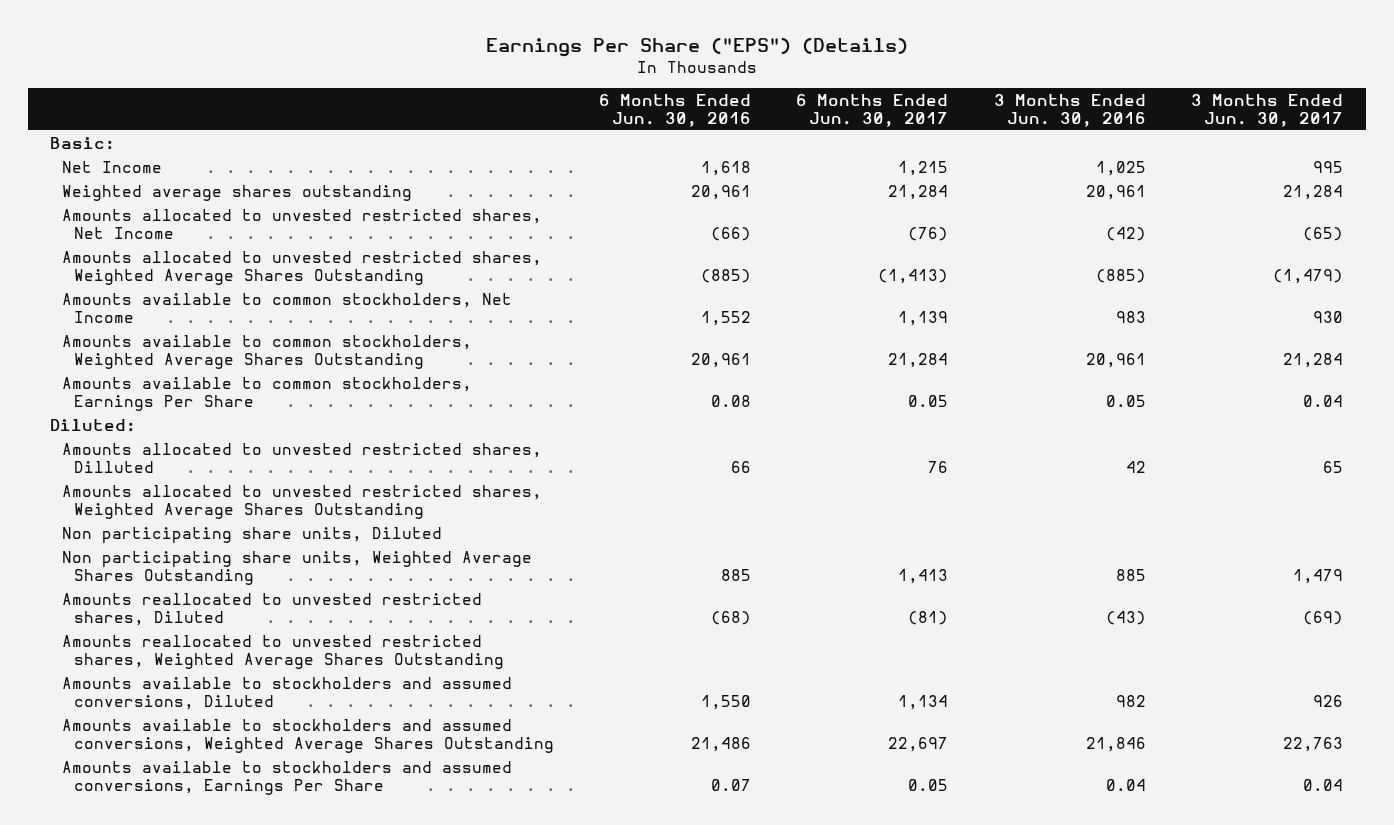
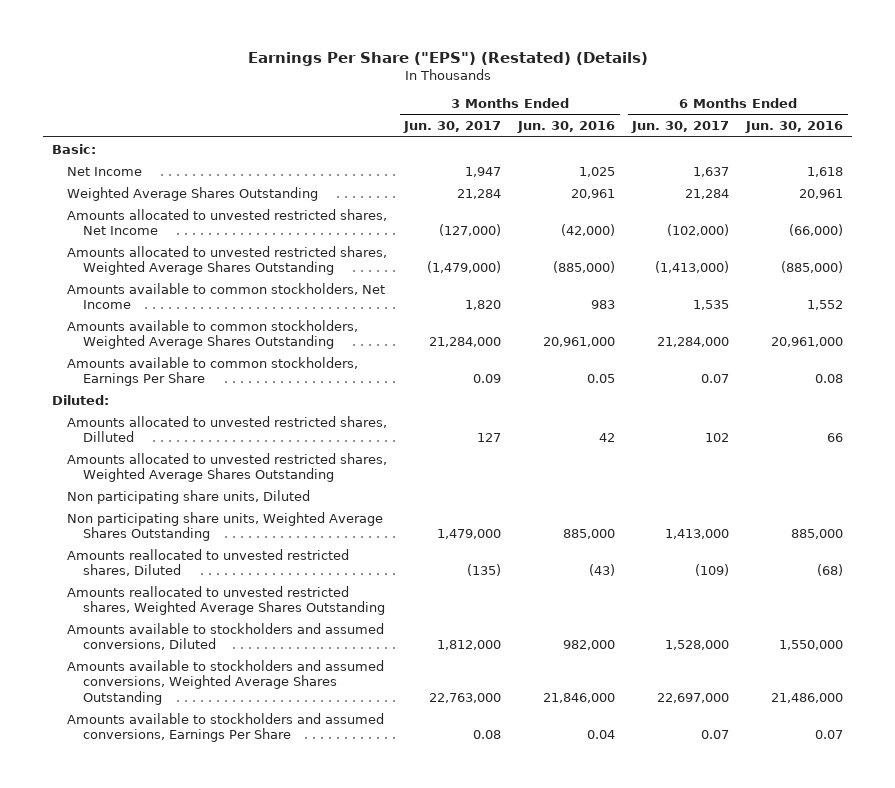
- Earnings Per Share ("EPS") (Details)
+ Earnings Per Share ("EPS") (Restated) (Details)
- | 6 Months Ended Jun. 30, 2016 | 6 Months Ended Jun. 30, 2017 | 3 Months Ended Jun. 30, 2016 | 3 Months Ended Jun. 30, 2017
+ | 3 Months Ended Jun. 30, 2017 | 3 Months Ended Jun. 30, 2016 | 6 Months Ended Jun. 30, 2017 | 6 Months Ended Jun. 30, 2016
- Net Income | 1,618 | 1,215 | 1,025 | 995
- Weighted average shares outstanding | 20,961 | 21,284 | 20,961 | 21,284
- Amounts allocated to unvested restricted shares, Net Income | (66) | (76) | (42) | (65)
- Amounts allocated to unvested restricted shares, Weighted Average Shares Outstanding | (885) | (1,413) | (885) | (1,479)
- Amounts available to common stockholders, Net Income | 1,552 | 1,139 | 983 | 930
- Amounts available to common stockholders, Weighted Average Shares Outstanding | 20,961 | 21,284 | 20,961 | 21,284
- Amounts available to common stockholders, Earnings Per Share | 0.08 | 0.05 | 0.05 | 0.04
+ Net Income | 1,947 | 1,025 | 1,637 | 1,618
+ Weighted Average Shares Outstanding | 21,284 | 20,961 | 21,284 | 20,961
+ Amounts allocated to unvested restricted shares, Net Income | (127,000) | (42,000) | (102,000) | (66,000)
+ Amounts allocated to unvested restricted shares, Weighted Average Shares Outstanding | (1,479,000) | (885,000) | (1,413,000) | (885,000)
+ Amounts available to common stockholders, Net Income | 1,820 | 983 | 1,535 | 1,552
+ Amounts available to common stockholders, Weighted Average Shares Outstanding | 21,284,000 | 20,961,000 | 21,284,000 | 20,961,000
+ Amounts available to common stockholders, Earnings Per Share | 0.09 | 0.05 | 0.07 | 0.08
- Amounts allocated to unvested restricted shares, Dilluted | 66 | 76 | 42 | 65
+ Amounts allocated to unvested restricted shares, Dilluted | 127 | 42 | 102 | 66
- Non participating share units, Weighted Average Shares Outstanding | 885 | 1,413 | 885 | 1,479
- Amounts reallocated to unvested restricted shares, Diluted | (68) | (81) | (43) | (69)
+ Non participating share units, Weighted Average Shares Outstanding | 1,479,000 | 885,000 | 1,413,000 | 885,000
+ Amounts reallocated to unvested restricted shares, Diluted | (135) | (43) | (109) | (68)
- Amounts available to stockholders and assumed conversions, Diluted | 1,550 | 1,134 | 982 | 926
- Amounts available to stockholders and assumed conversions, Weighted Average Shares Outstanding | 21,486 | 22,697 | 21,846 | 22,763
- Amounts available to stockholders and assumed conversions, Earnings Per Share | 0.07 | 0.05 | 0.04 | 0.04
+ Amounts available to stockholders and assumed conversions, Diluted | 1,812,000 | 982,000 | 1,528,000 | 1,550,000
+ Amounts available to stockholders and assumed conversions, Weighted Average Shares Outstanding | 22,763,000 | 21,846,000 | 22,697,000 | 21,486,000
+ Amounts available to stockholders and assumed conversions, Earnings Per Share | 0.08 | 0.04 | 0.07 | 0.07

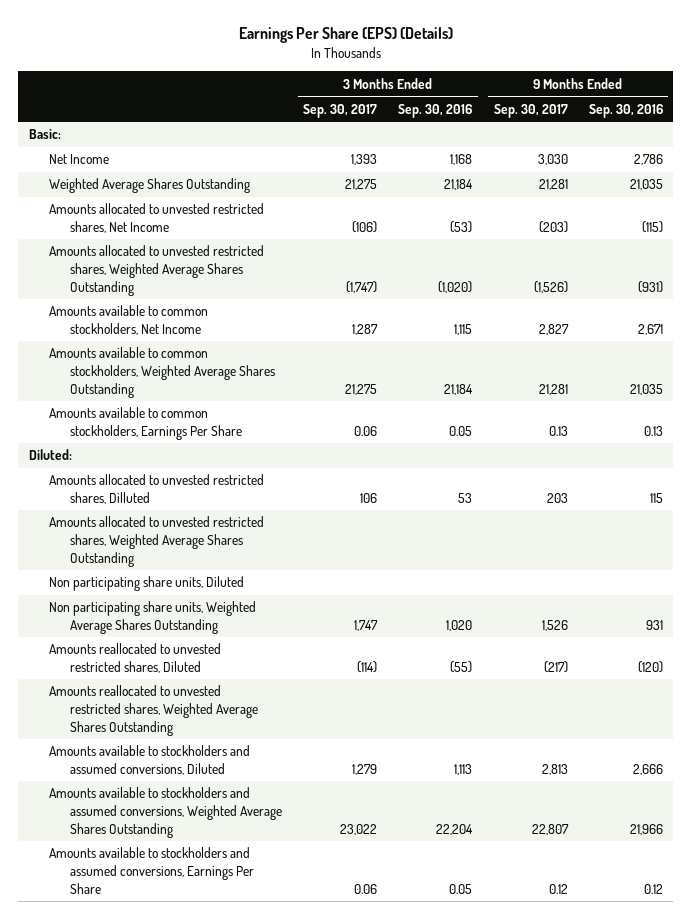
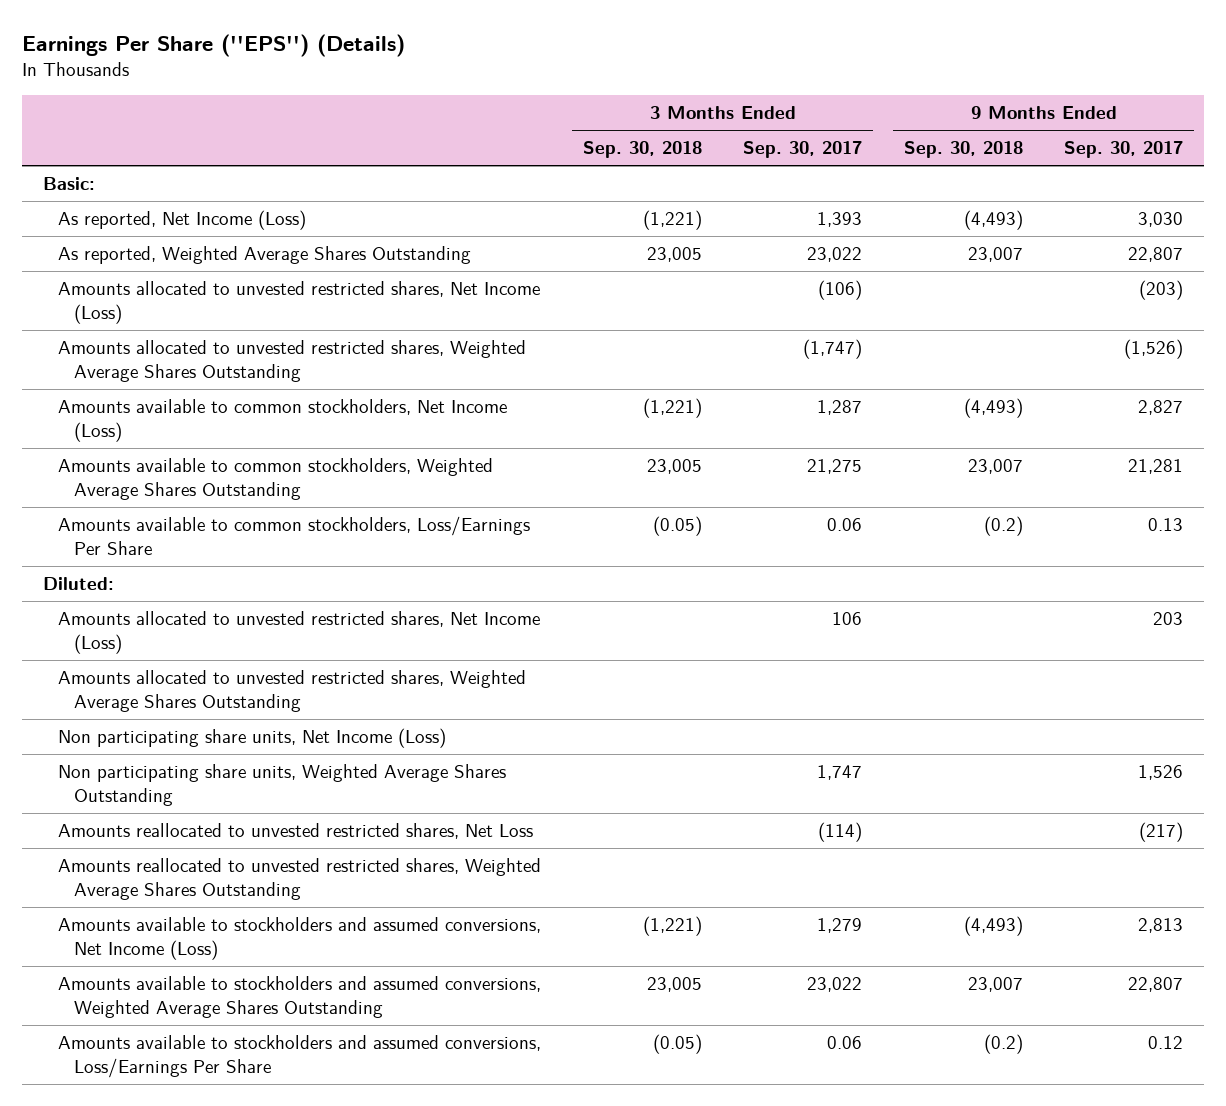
- Earnings Per Share (EPS) (Details)
+ Earnings Per Share (''EPS'') (Details)
- | 3 Months Ended Sep. 30, 2017 | 3 Months Ended Sep. 30, 2016 | 9 Months Ended Sep. 30, 2017 | 9 Months Ended Sep. 30, 2016
+ | 3 Months Ended Sep. 30, 2018 | 3 Months Ended Sep. 30, 2017 | 9 Months Ended Sep. 30, 2018 | 9 Months Ended Sep. 30, 2017
- Net Income | 1,393 | 1,168 | 3,030 | 2,786
- Weighted Average Shares Outstanding | 21,275 | 21,184 | 21,281 | 21,035
- Amounts allocated to unvested restricted shares, Net Income | (106) | (53) | (203) | (115)
+ As reported, Net Income (Loss) | (1,221) | 1,393 | (4,493) | 3,030
+ As reported, Weighted Average Shares Outstanding | 23,005 | 23,022 | 23,007 | 22,807
+ Amounts allocated to unvested restricted shares, Net Income (Loss) | | (106) | | (203)
- Amounts available to common stockholders, Net Income | 1,287 | 1,115 | 2,827 | 2,671
+ Amounts available to common stockholders, Net Income (Loss) | (1,221) | 1,287 | (4,493) | 2,827
- Amounts available to common stockholders, Earnings Per Share | 0.06 | 0.05 | 0.13 | 0.13
+ Amounts available to common stockholders, Loss/Earnings Per Share | (0.05) | 0.06 | (0.2) | 0.13
- Amounts allocated to unvested restricted shares, Dilluted | 106 | 53 | 203 | 115
+ Amounts allocated to unvested restricted shares, Net Income (Loss) | | 106 | | 203
- Non participating share units, Diluted
+ Non participating share units, Net Income (Loss)
- Amounts reallocated to unvested restricted shares, Diluted | (114) | (55) | (217) | (120)
+ Amounts reallocated to unvested restricted shares, Net Loss | | (114) | | (217)
- Amounts available to stockholders and assumed conversions, Diluted | 1,279 | 1,113 | 2,813 | 2,666
+ Amounts available to stockholders and assumed conversions, Net Income (Loss) | (1,221) | 1,279 | (4,493) | 2,813
- Amounts available to stockholders and assumed conversions, Earnings Per Share | 0.06 | 0.05 | 0.12 | 0.12
+ Amounts available to stockholders and assumed conversions, Loss/Earnings Per Share | (0.05) | 0.06 | (0.2) | 0.12

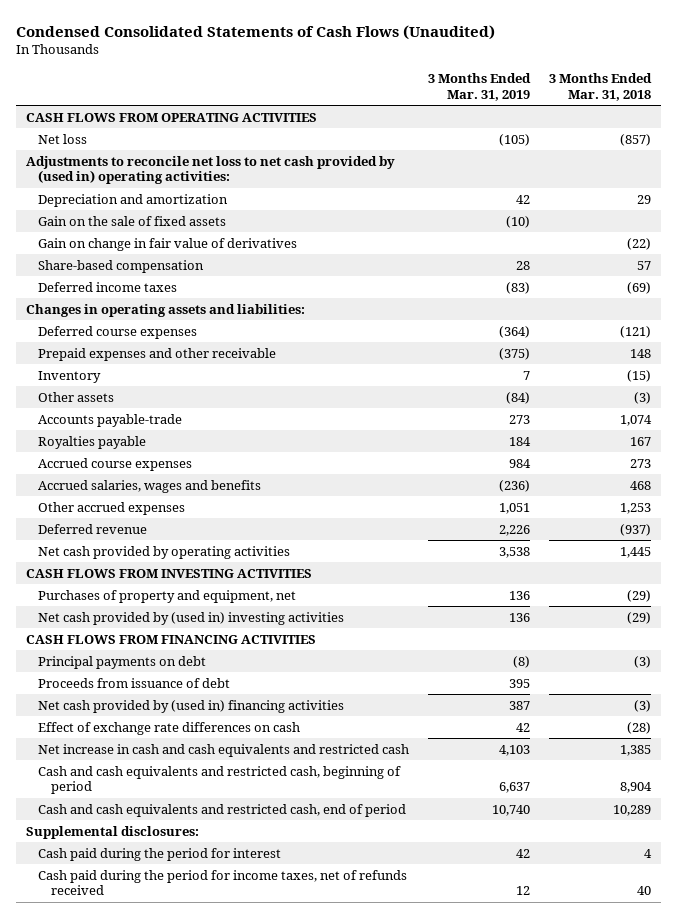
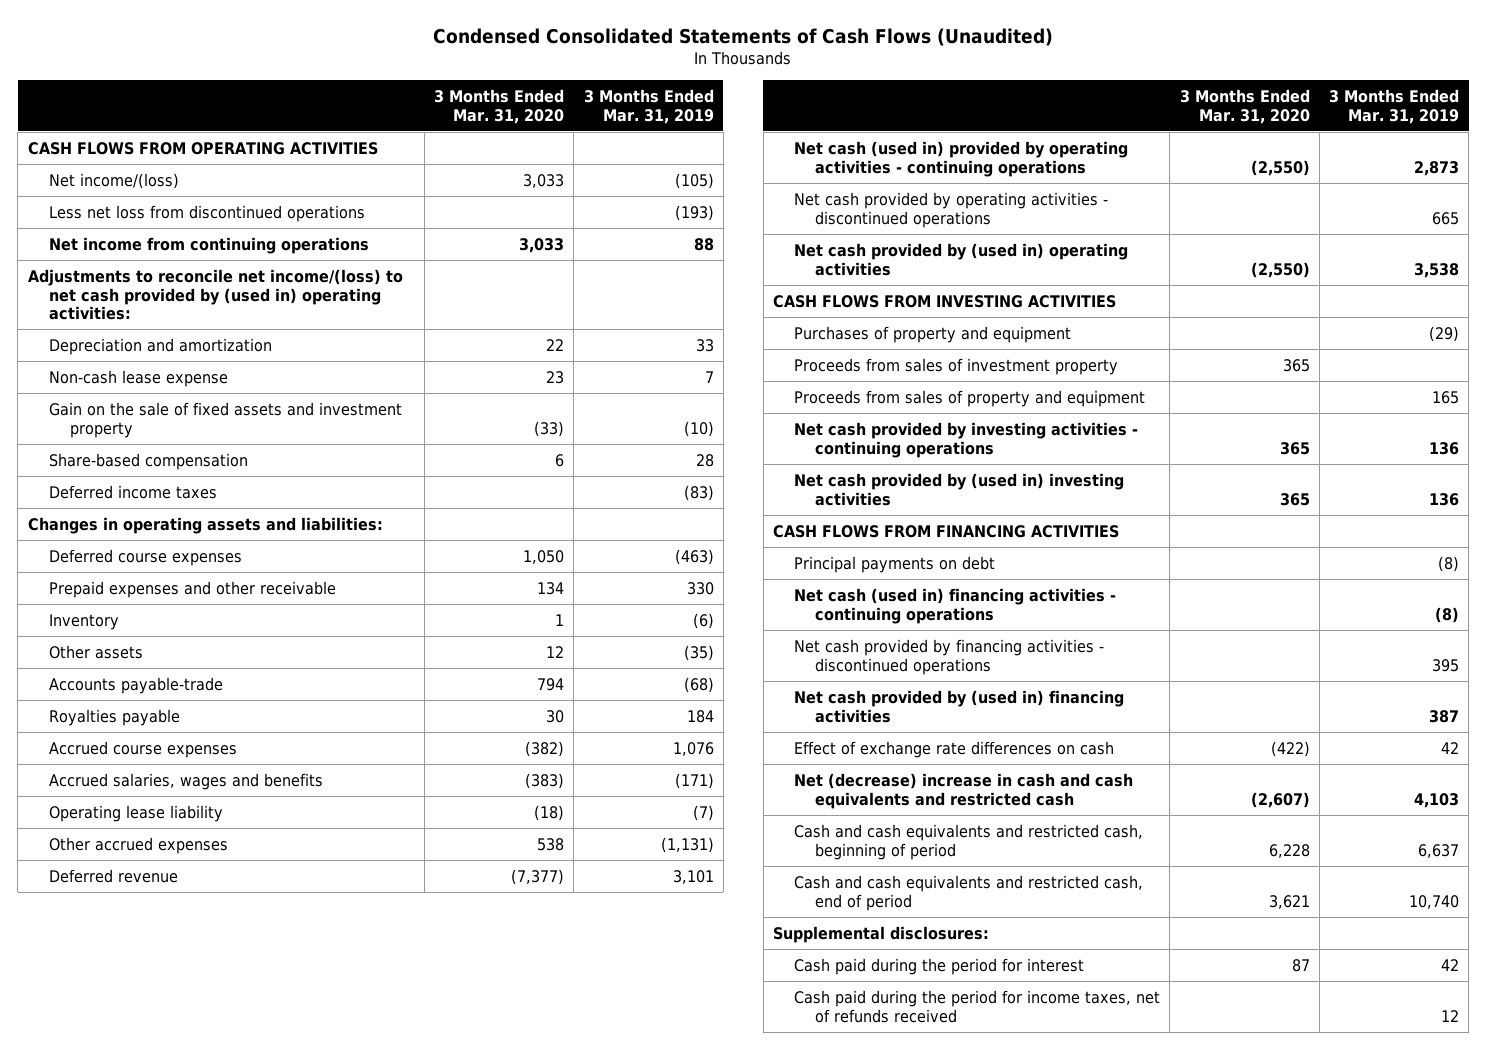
- | 3 Months Ended Mar. 31, 2019 | 3 Months Ended Mar. 31, 2018
+ | 3 Months Ended Mar. 31, 2020 | 3 Months Ended Mar. 31, 2019
- Net loss | (105) | (857)
- Adjustments to reconcile net loss to net cash provided by (used in) operating activities:
- Depreciation and amortization | 42 | 29
- Gain on the sale of fixed assets | (10) |
- Gain on change in fair value of derivatives | | (22)
+ Net income/(loss) | 3,033 | (105)
+ Less net loss from discontinued operations | | (193)
+ Net income from continuing operations | 3,033 | 88
+ Adjustments to reconcile net income/(loss) to net cash provided by (used in) operating activities:
+ Depreciation and amortization | 22 | 33
+ Non-cash lease expense | 23 | 7
+ Gain on the sale of fixed assets and investment property | (33) | (10)
- Deferred course expenses | (364) | (121)
- Prepaid expenses and other receivable | (375) | 148
- Inventory | 7 | (15)
- Other assets | (84) | (3)
- Accounts payable-trade | 273 | 1,074
+ Deferred course expenses | 1,050 | (463)
+ Prepaid expenses and other receivable | 134 | 330
+ Inventory | 1 | (6)
+ Other assets | 12 | (35)
+ Accounts payable-trade | 794 | (68)
- Accrued course expenses | 984 | 273
- Accrued salaries, wages and benefits | (236) | 468
- Other accrued expenses | 1,051 | 1,253
- Deferred revenue | 2,226 | (937)
- Net cash provided by operating activities | 3,538 | 1,445
+ Accrued course expenses | (382) | 1,076
+ Accrued salaries, wages and benefits | (383) | (171)
+ Operating lease liability | (18) | (7)
+ Other accrued expenses | 538 | (1,131)
+ Deferred revenue | (7,377) | 3,101
+ Net cash (used in) provided by operating activities - continuing operations | (2,550) | 2,873
+ Net cash provided by operating activities - discontinued operations | | 665
+ Net cash provided by (used in) operating activities | (2,550) | 3,538
- Purchases of property and equipment, net | 136 | (29)
+ Purchases of property and equipment | | (29)
+ Proceeds from sales of investment property | 365 |
+ Proceeds from sales of property and equipment | | 165
+ Net cash provided by investing activities - continuing operations | 365 | 136
- Proceeds from issuance of debt | 395 |
+ Net cash (used in) financing activities - continuing operations | | (8)
+ Net cash provided by financing activities - discontinued operations | | 395
- Net increase in cash and cash equivalents and restricted cash | 4,103 | 1,385
+ Net (decrease) increase in cash and cash equivalents and restricted cash | (2,607) | 4,103

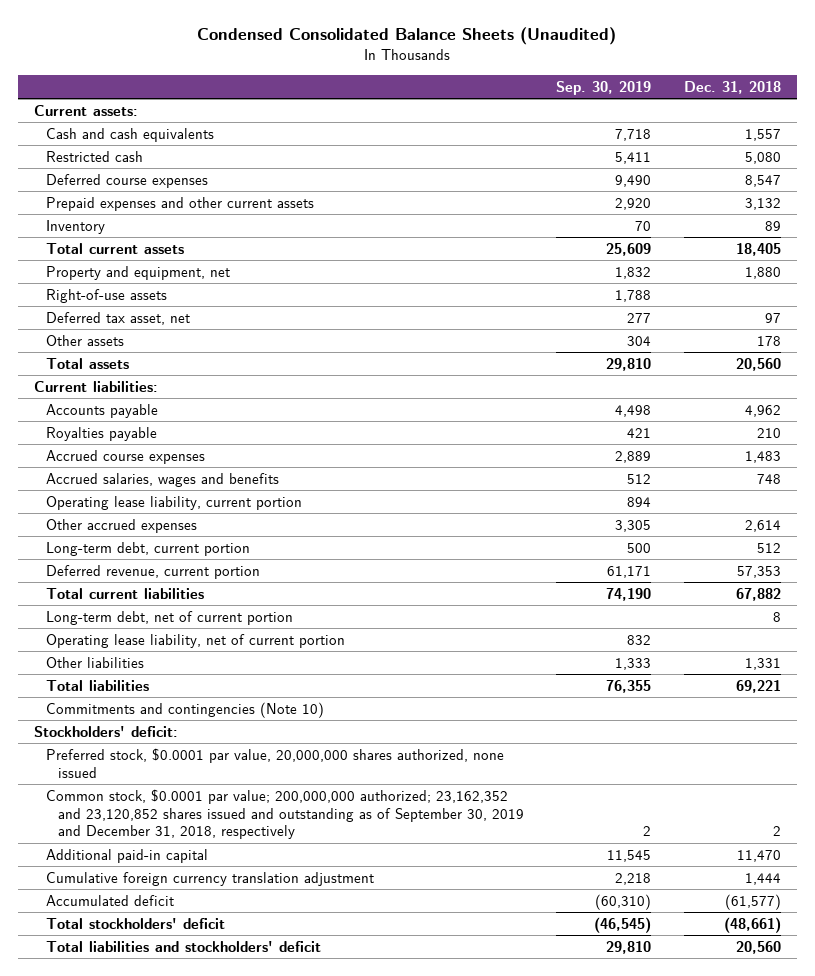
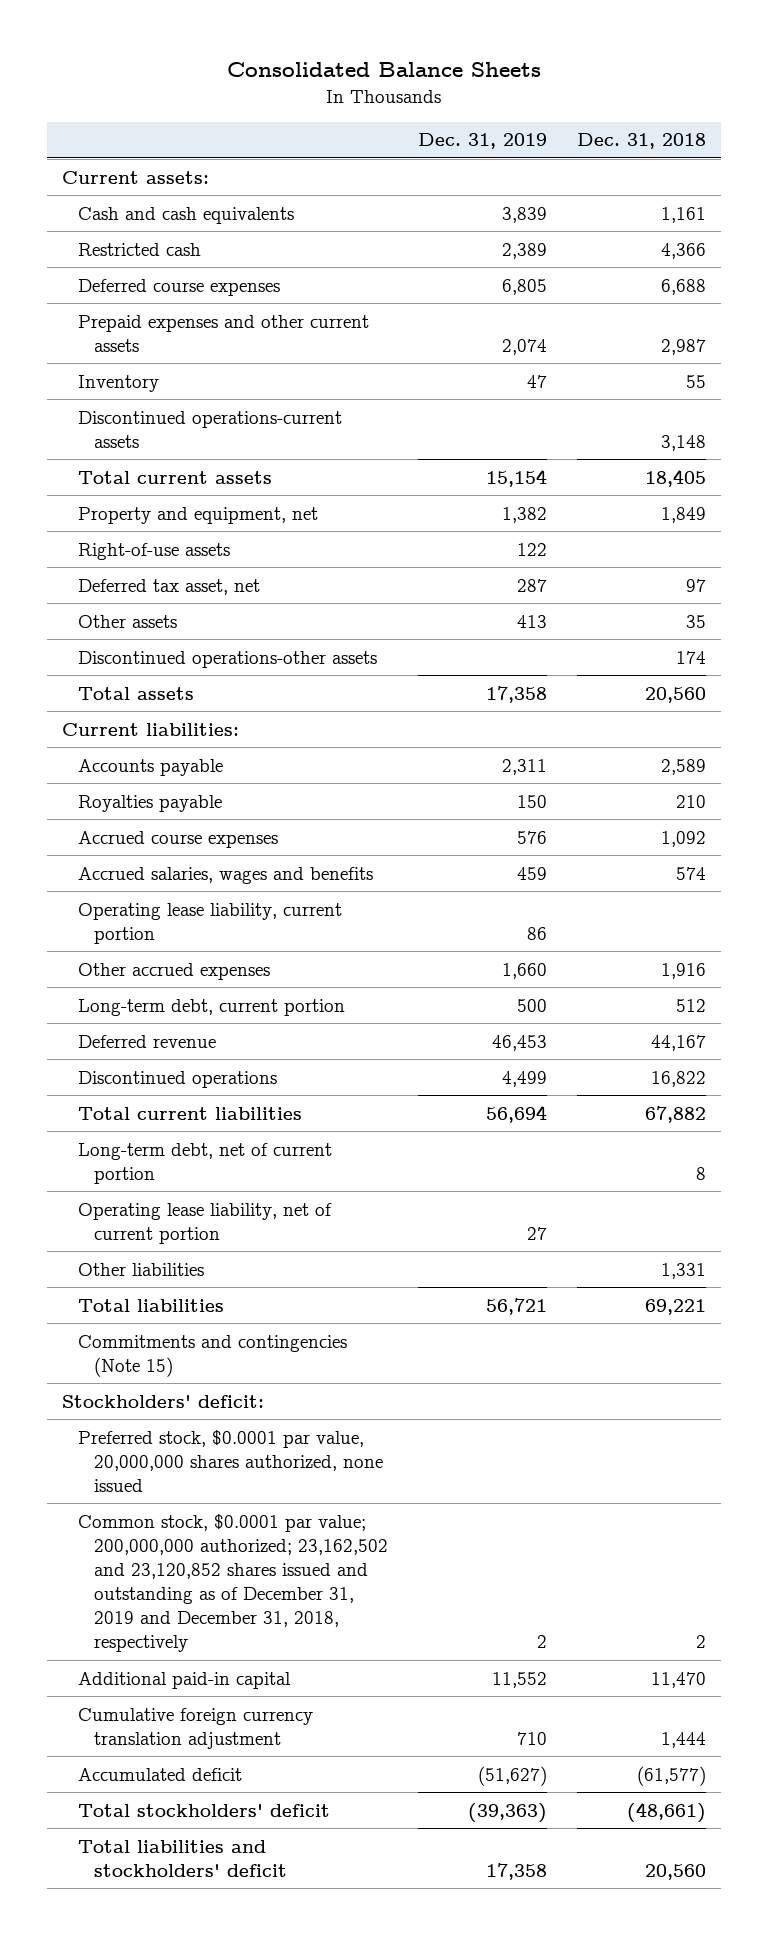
- Condensed Consolidated Balance Sheets (Unaudited)
+ Consolidated Balance Sheets
- | Sep. 30, 2019 | Dec. 31, 2018
+ | Dec. 31, 2019 | Dec. 31, 2018
- Cash and cash equivalents | 7,718 | 1,557
- Restricted cash | 5,411 | 5,080
- Deferred course expenses | 9,490 | 8,547
- Prepaid expenses and other current assets | 2,920 | 3,132
- Inventory | 70 | 89
+ Cash and cash equivalents | 3,839 | 1,161
+ Restricted cash | 2,389 | 4,366
+ Deferred course expenses | 6,805 | 6,688
+ Prepaid expenses and other current assets | 2,074 | 2,987
+ Inventory | 47 | 55
+ Discontinued operations-current assets | | 3,148
- Property and equipment, net | 1,832 | 1,880
+ Property and equipment, net | 1,382 | 1,849
- Other assets | 304 | 178
+ Other assets | 413 | 35
+ Discontinued operations-other assets | | 174
- Accounts payable | 4,498 | 4,962
+ Accounts payable | 2,311 | 2,589
- Accrued course expenses | 2,889 | 1,483
- Accrued salaries, wages and benefits | 512 | 748
+ Accrued course expenses | 576 | 1,092
+ Accrued salaries, wages and benefits | 459 | 574
- Other accrued expenses | 3,305 | 2,614
+ Other accrued expenses | 1,660 | 1,916
- Deferred revenue, current portion | 61,171 | 57,353
+ Deferred revenue | 46,453 | 44,167
+ Discontinued operations | 4,499 | 16,822
- Commitments and contingencies (Note 10)
+ Commitments and contingencies (Note 15)
- Common stock, $0.0001 par value; 200,000,000 authorized; 23,162,352 and 23,120,852 shares issued and outstanding as of September 30, 2019 and December 31, 2018, respectively | 2 | 2
+ Common stock, $0.0001 par value; 200,000,000 authorized; 23,162,502 and 23,120,852 shares issued and outstanding as of December 31, 2019 and December 31, 2018, respectively | 2 | 2

